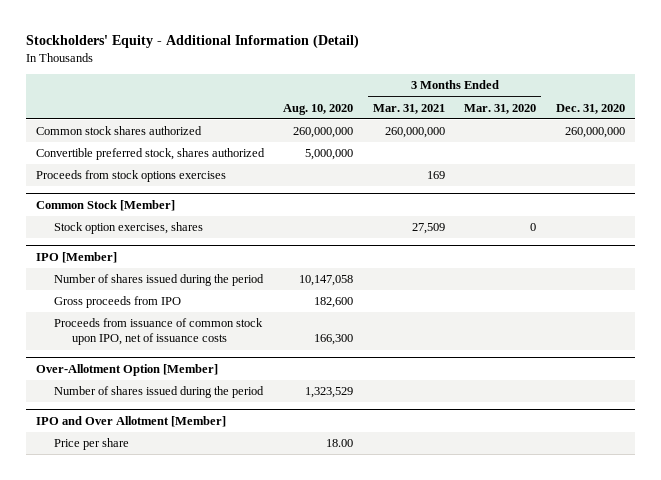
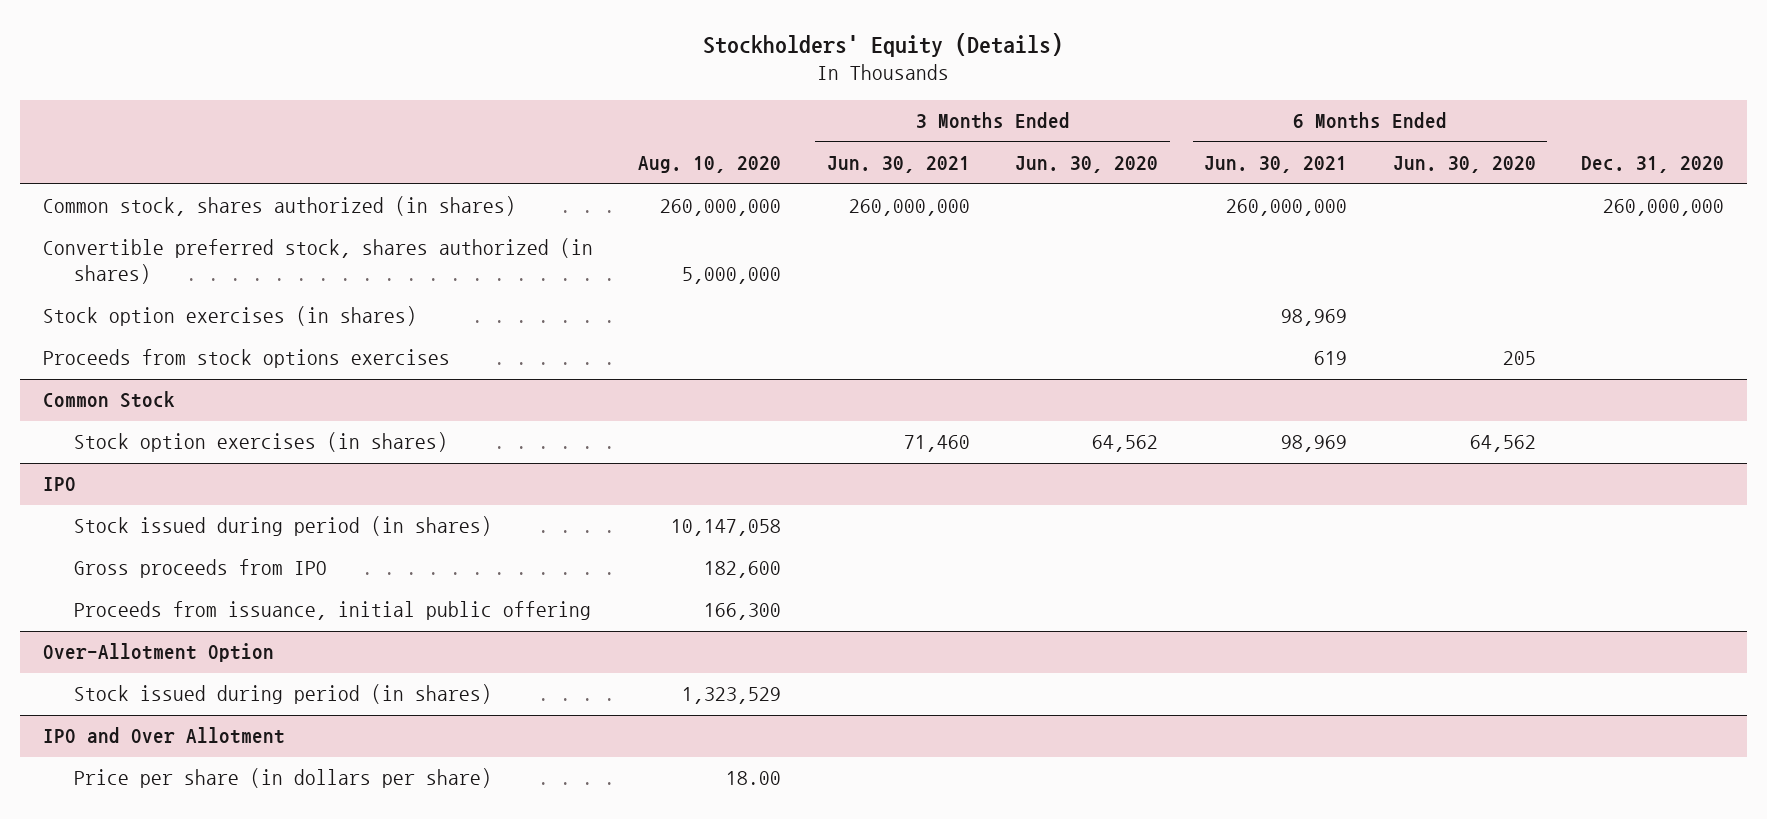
- Stockholders' Equity - Additional Information (Detail)
+ Stockholders' Equity (Details)
- | Aug. 10, 2020 | 3 Months Ended Mar. 31, 2021 | 3 Months Ended Mar. 31, 2020 | Dec. 31, 2020
+ | Aug. 10, 2020 | 3 Months Ended Jun. 30, 2021 | 3 Months Ended Jun. 30, 2020 | 6 Months Ended Jun. 30, 2021 | 6 Months Ended Jun. 30, 2020 | Dec. 31, 2020
- Common stock shares authorized | 260,000,000 | 260,000,000 | | 260,000,000
- Convertible preferred stock, shares authorized | 5,000,000 | | |
+ Common stock, shares authorized (in shares) | 260,000,000 | 260,000,000 | | 260,000,000 | | 260,000,000
+ Convertible preferred stock, shares authorized (in shares) | 5,000,000 | | | | |
+ Stock option exercises (in shares) | | | | 98,969 | |
- Common Stock [Member]
- Stock option exercises, shares | | 27,509 | 0 |
- IPO [Member]
- Number of shares issued during the period | 10,147,058 | | |
+ Common Stock
+ Stock option exercises (in shares) | | 71,460 | 64,562 | 98,969 | 64,562 |
+ IPO
+ Stock issued during period (in shares) | 10,147,058 | | | | |
- Proceeds from issuance of common stock upon IPO, net of issuance costs | 166,300 | | |
- Over-Allotment Option [Member]
- Number of shares issued during the period | 1,323,529 | | |
- IPO and Over Allotment [Member]
- Price per share | 18.00 | | |
+ Proceeds from issuance, initial public offering | 166,300 | | | | |
+ Over-Allotment Option
+ Stock issued during period (in shares) | 1,323,529 | | | | |
+ IPO and Over Allotment
+ Price per share (in dollars per share) | 18.00 | | | | |

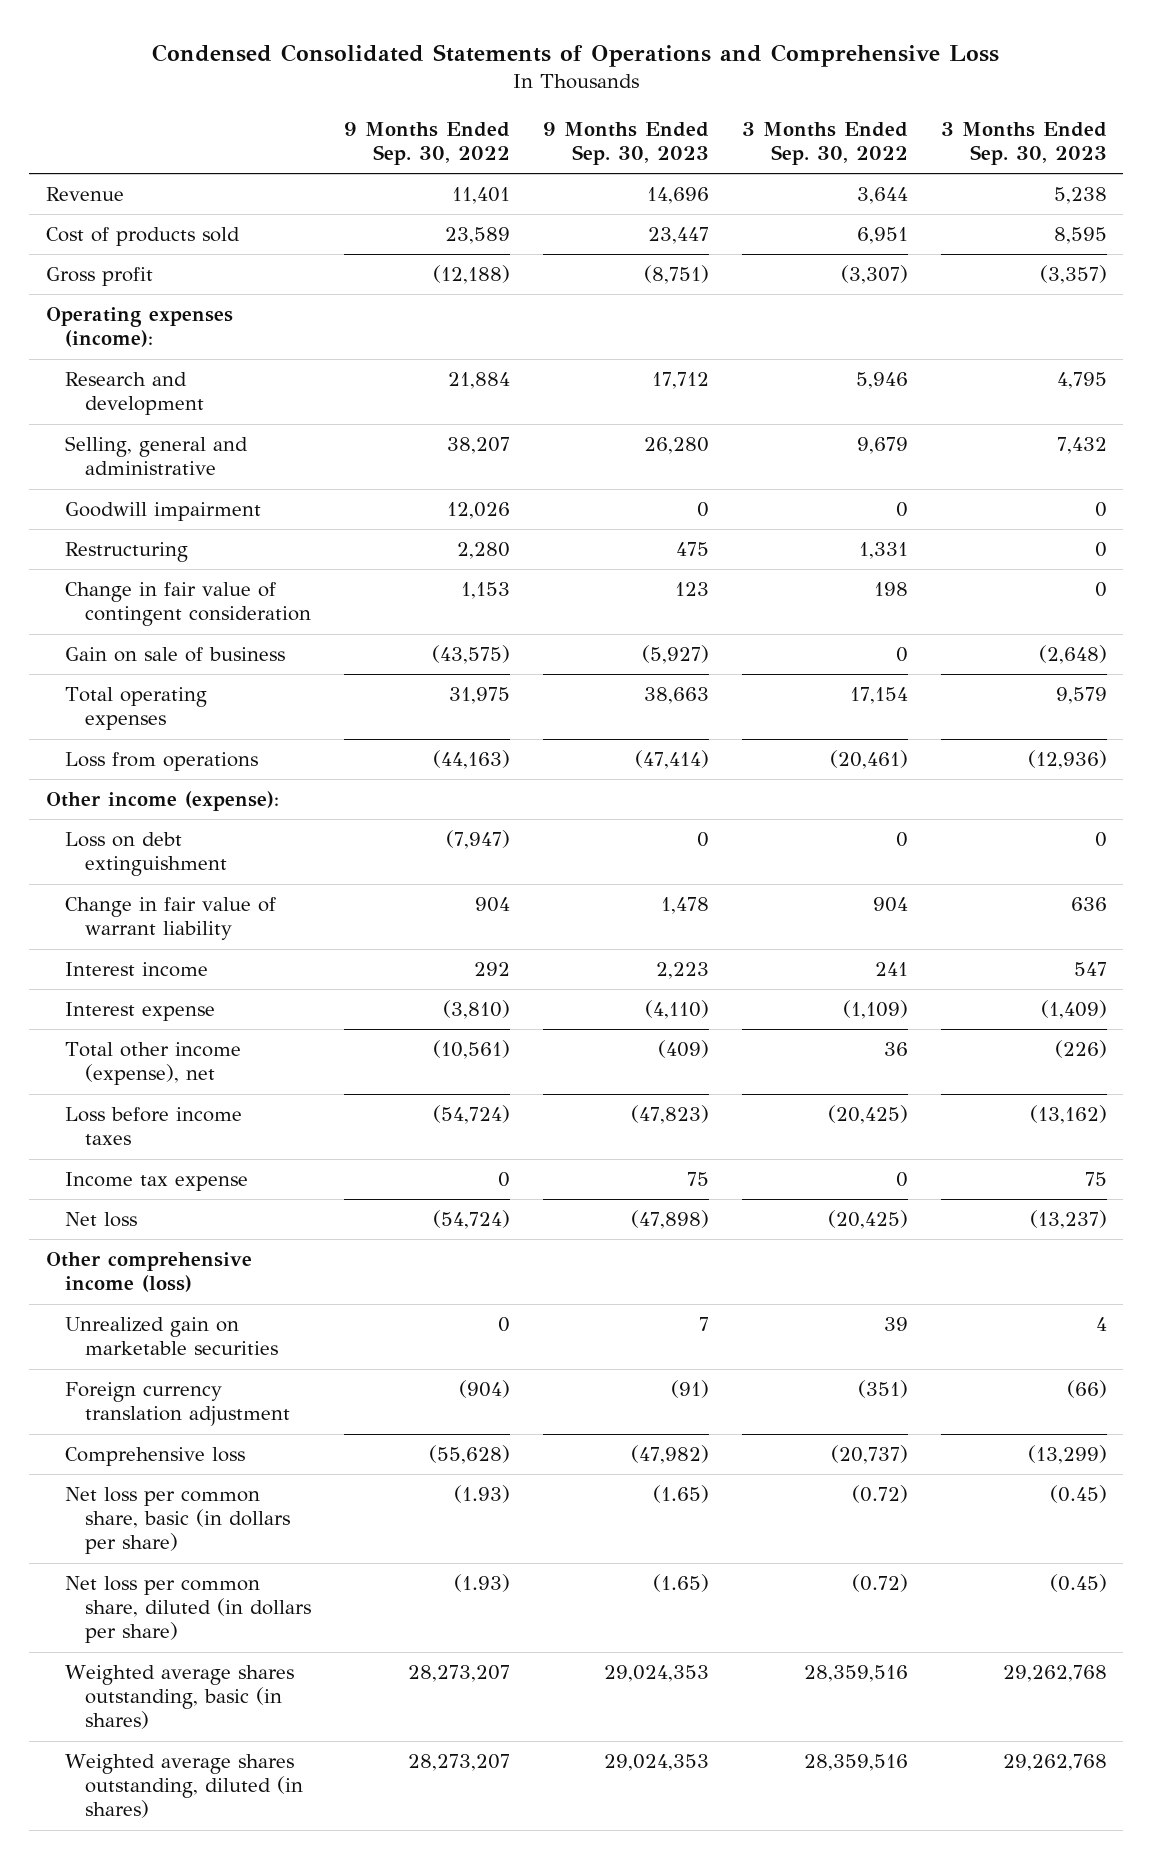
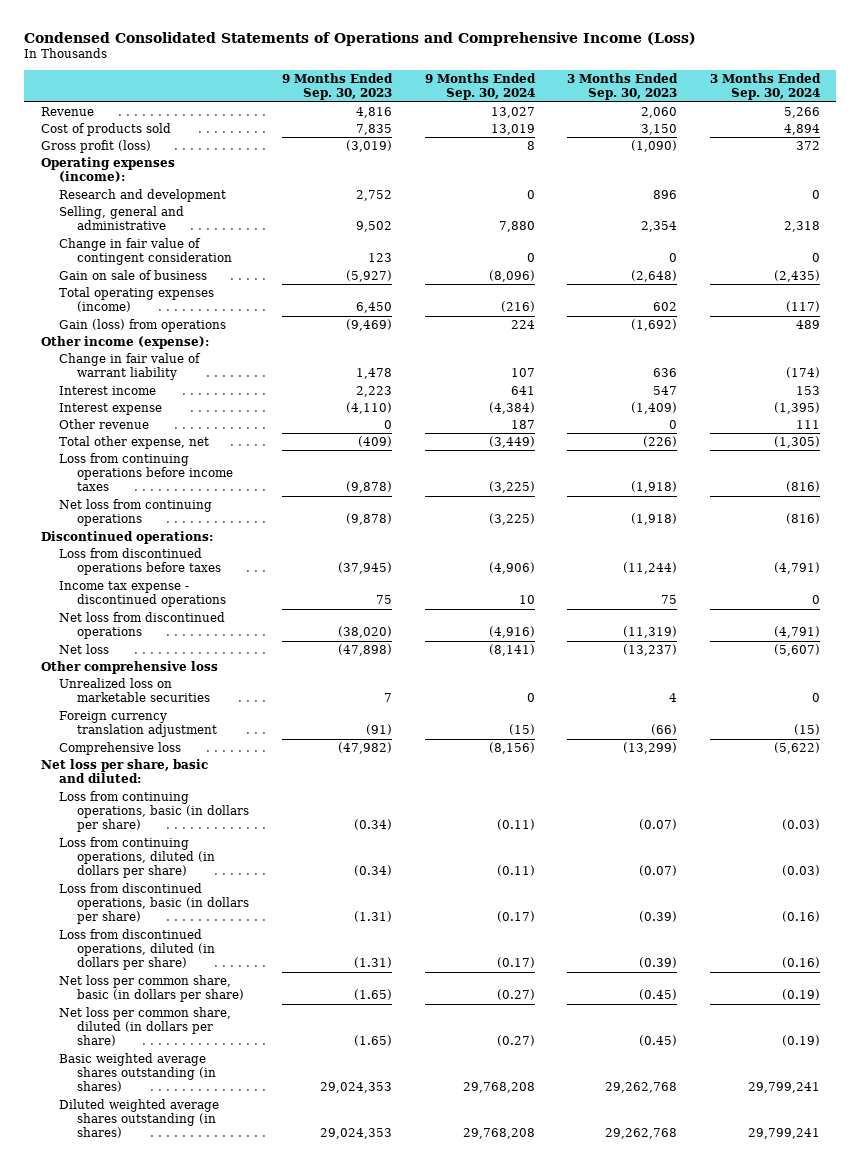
- Condensed Consolidated Statements of Operations and Comprehensive Loss
+ Condensed Consolidated Statements of Operations and Comprehensive Income (Loss)
- | 9 Months Ended Sep. 30, 2022 | 9 Months Ended Sep. 30, 2023 | 3 Months Ended Sep. 30, 2022 | 3 Months Ended Sep. 30, 2023
+ | 9 Months Ended Sep. 30, 2023 | 9 Months Ended Sep. 30, 2024 | 3 Months Ended Sep. 30, 2023 | 3 Months Ended Sep. 30, 2024
- Revenue | 11,401 | 14,696 | 3,644 | 5,238
- Cost of products sold | 23,589 | 23,447 | 6,951 | 8,595
- Gross profit | (12,188) | (8,751) | (3,307) | (3,357)
+ Revenue | 4,816 | 13,027 | 2,060 | 5,266
+ Cost of products sold | 7,835 | 13,019 | 3,150 | 4,894
+ Gross profit (loss) | (3,019) | 8 | (1,090) | 372
- Research and development | 21,884 | 17,712 | 5,946 | 4,795
- Selling, general and administrative | 38,207 | 26,280 | 9,679 | 7,432
- Goodwill impairment | 12,026 | 0 | 0 | 0
- Restructuring | 2,280 | 475 | 1,331 | 0
+ Research and development | 2,752 | 0 | 896 | 0
+ Selling, general and administrative | 9,502 | 7,880 | 2,354 | 2,318
- Total operating expenses | 31,975 | 38,663 | 17,154 | 9,579
- Loss from operations | (44,163) | (47,414) | (20,461) | (12,936)
+ Total operating expenses (income) | 6,450 | (216) | 602 | (117)
+ Gain (loss) from operations | (9,469) | 224 | (1,692) | 489
- Loss on debt extinguishment | (7,947) | 0 | 0 | 0
- Total other income (expense), net | (10,561) | (409) | 36 | (226)
- Loss before income taxes | (54,724) | (47,823) | (20,425) | (13,162)
- Income tax expense | 0 | 75 | 0 | 75
+ Other revenue | 0 | 187 | 0 | 111
+ Total other expense, net | (409) | (3,449) | (226) | (1,305)
+ Loss from continuing operations before income taxes | (9,878) | (3,225) | (1,918) | (816)
+ Net loss from continuing operations | (9,878) | (3,225) | (1,918) | (816)
+ Discontinued operations:
+ Loss from discontinued operations before taxes | (37,945) | (4,906) | (11,244) | (4,791)
+ Income tax expense - discontinued operations | 75 | 10 | 75 | 0
+ Net loss from discontinued operations | (38,020) | (4,916) | (11,319) | (4,791)
- Other comprehensive income (loss)
- Unrealized gain on marketable securities | 0 | 7 | 39 | 4
+ Other comprehensive loss
+ Unrealized loss on marketable securities | 7 | 0 | 4 | 0
+ Net loss per share, basic and diluted:
+ Loss from continuing operations, basic (in dollars per share) | (0.34) | (0.11) | (0.07) | (0.03)
+ Loss from continuing operations, diluted (in dollars per share) | (0.34) | (0.11) | (0.07) | (0.03)
+ Loss from discontinued operations, basic (in dollars per share) | (1.31) | (0.17) | (0.39) | (0.16)
+ Loss from discontinued operations, diluted (in dollars per share) | (1.31) | (0.17) | (0.39) | (0.16)
- Weighted average shares outstanding, basic (in shares) | 28,273,207 | 29,024,353 | 28,359,516 | 29,262,768
- Weighted average shares outstanding, diluted (in shares) | 28,273,207 | 29,024,353 | 28,359,516 | 29,262,768
+ Basic weighted average shares outstanding (in shares) | 29,024,353 | 29,768,208 | 29,262,768 | 29,799,241
+ Diluted weighted average shares outstanding (in shares) | 29,024,353 | 29,768,208 | 29,262,768 | 29,799,241

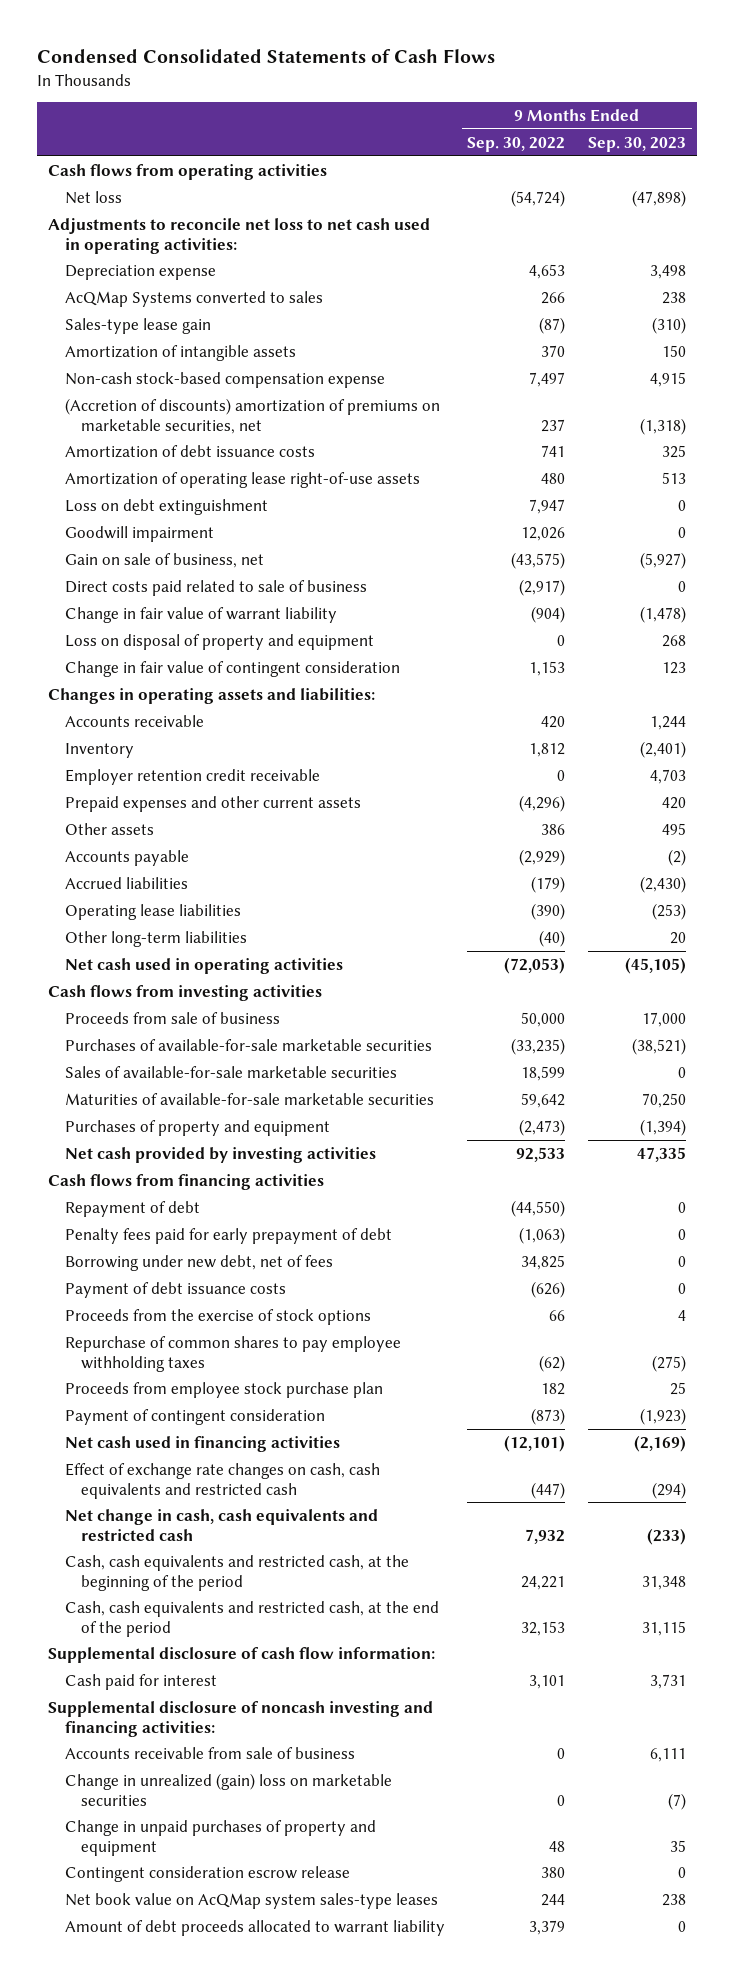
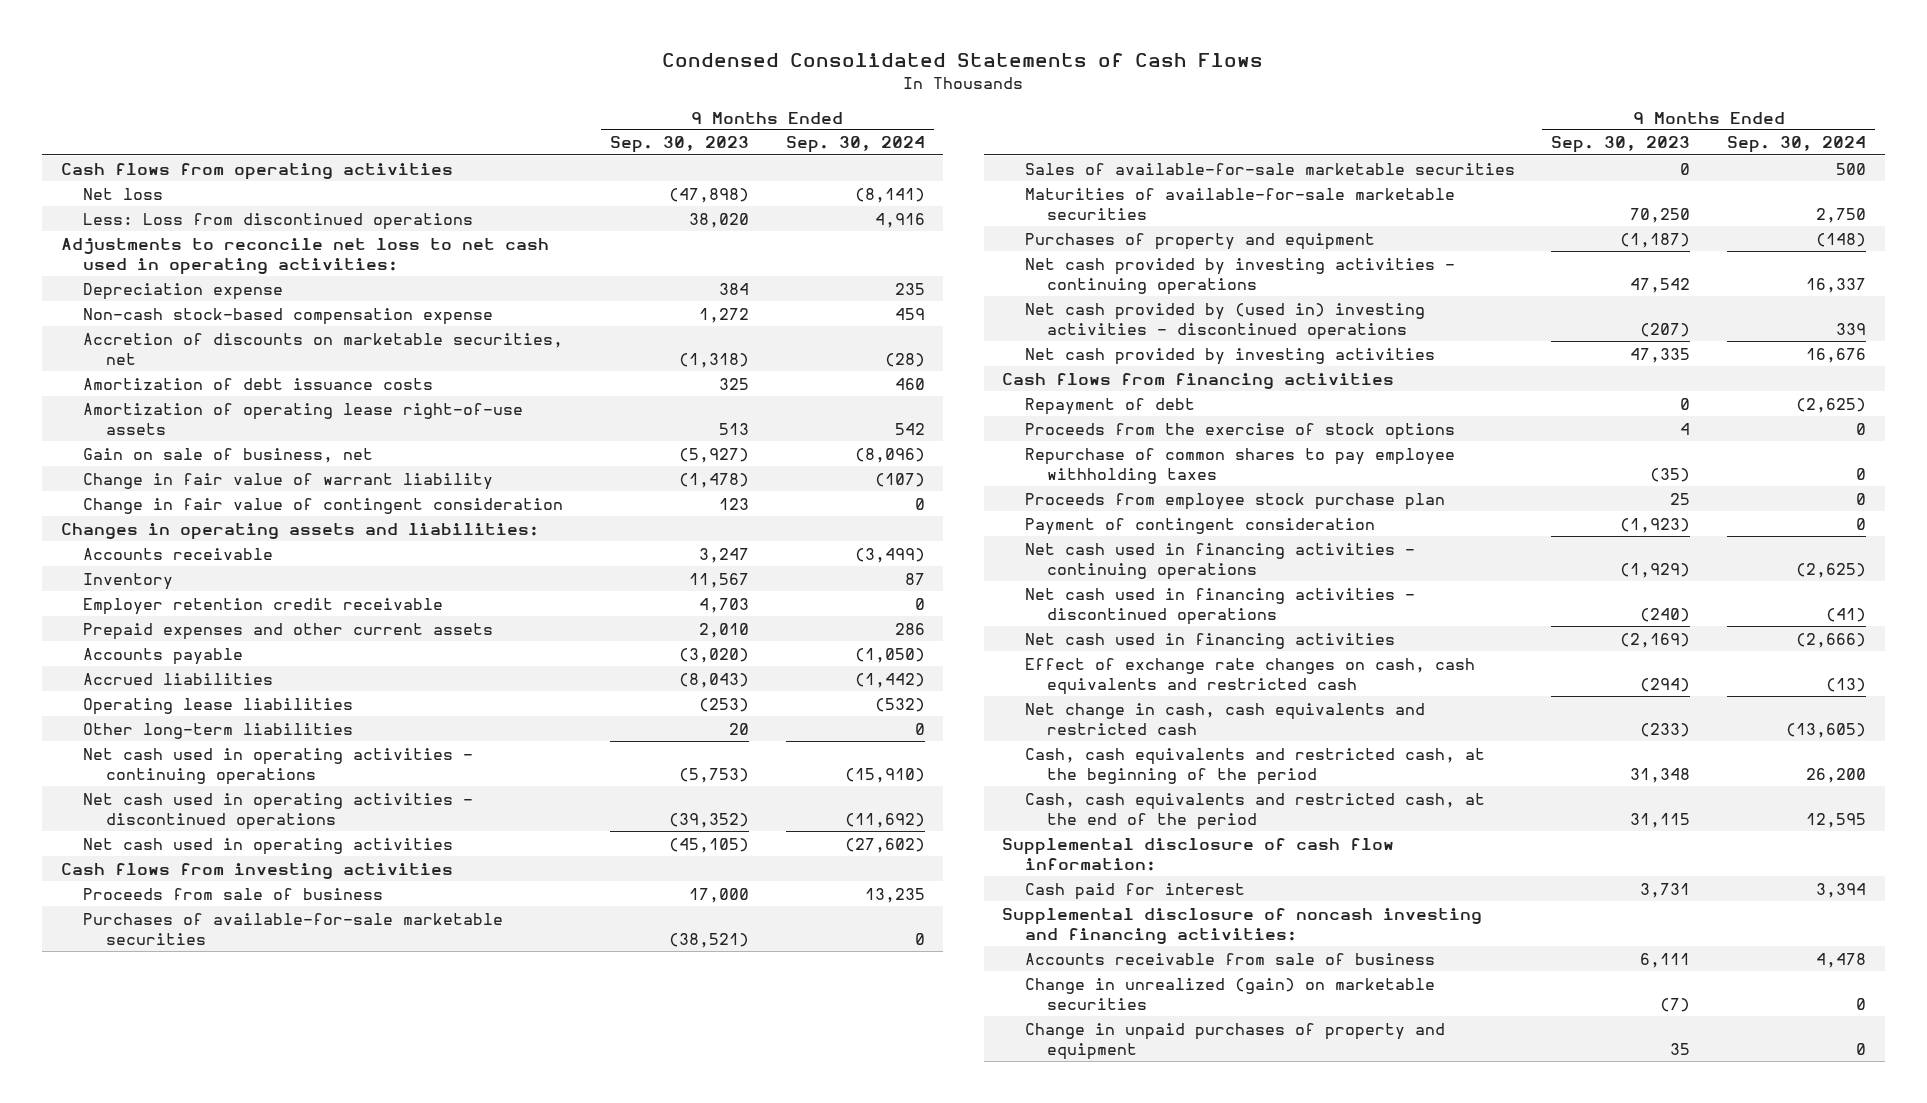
- | 9 Months Ended Sep. 30, 2022 | 9 Months Ended Sep. 30, 2023
+ | 9 Months Ended Sep. 30, 2023 | 9 Months Ended Sep. 30, 2024
+ Less: Loss from discontinued operations | 38,020 | 4,916
- Depreciation expense | 4,653 | 3,498
- AcQMap Systems converted to sales | 266 | 238
- Sales-type lease gain | (87) | (310)
- Amortization of intangible assets | 370 | 150
- Non-cash stock-based compensation expense | 7,497 | 4,915
- (Accretion of discounts) amortization of premiums on marketable securities, net | 237 | (1,318)
+ Depreciation expense | 384 | 235
+ Non-cash stock-based compensation expense | 1,272 | 459
+ Accretion of discounts on marketable securities, net | (1,318) | (28)
- Loss on debt extinguishment | 7,947 | 0
- Goodwill impairment | 12,026 | 0
- Direct costs paid related to sale of business | (2,917) | 0
- Loss on disposal of property and equipment | 0 | 268
- Accounts receivable | 420 | 1,244
- Inventory | 1,812 | (2,401)
+ Accounts receivable | 3,247 | (3,499)
+ Inventory | 11,567 | 87
- Prepaid expenses and other current assets | (4,296) | 420
- Other assets | 386 | 495
- Accounts payable | (2,929) | (2)
- Accrued liabilities | (179) | (2,430)
+ Prepaid expenses and other current assets | 2,010 | 286
+ Accounts payable | (3,020) | (1,050)
+ Accrued liabilities | (8,043) | (1,442)
+ Net cash used in operating activities - continuing operations | (5,753) | (15,910)
+ Net cash used in operating activities - discontinued operations | (39,352) | (11,692)
- Purchases of property and equipment | (2,473) | (1,394)
+ Purchases of property and equipment | (1,187) | (148)
+ Net cash provided by investing activities - continuing operations | 47,542 | 16,337
+ Net cash provided by (used in) investing activities - discontinued operations | (207) | 339
- Penalty fees paid for early prepayment of debt | (1,063) | 0
- Borrowing under new debt, net of fees | 34,825 | 0
- Payment of debt issuance costs | (626) | 0
- Repurchase of common shares to pay employee withholding taxes | (62) | (275)
+ Repurchase of common shares to pay employee withholding taxes | (35) | 0
+ Net cash used in financing activities - continuing operations | (1,929) | (2,625)
+ Net cash used in financing activities - discontinued operations | (240) | (41)
- Change in unrealized (gain) loss on marketable securities | 0 | (7)
+ Change in unrealized (gain) on marketable securities | (7) | 0
- Contingent consideration escrow release | 380 | 0
- Net book value on AcQMap system sales-type leases | 244 | 238
- Amount of debt proceeds allocated to warrant liability | 3,379 | 0

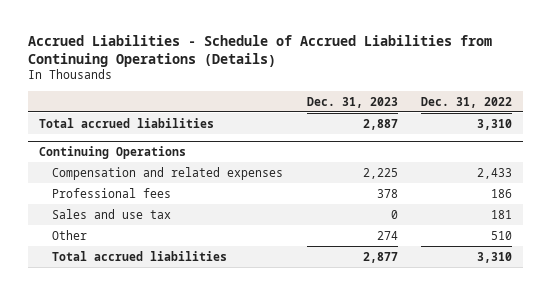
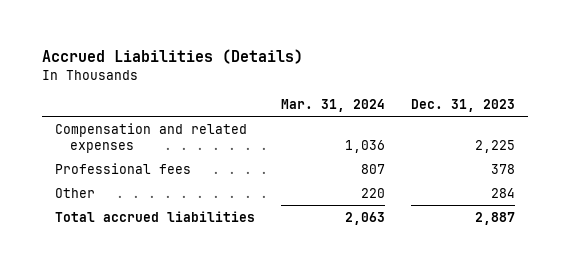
- Accrued Liabilities - Schedule of Accrued Liabilities from Continuing Operations (Details)
+ Accrued Liabilities (Details)
- | Dec. 31, 2023 | Dec. 31, 2022
+ | Mar. 31, 2024 | Dec. 31, 2023
- Continuing Operations
- Sales and use tax | 0 | 181
- Other | 274 | 510
- Total accrued liabilities | 2,877 | 3,310
+ Other | 220 | 284
moved down: Total accrued liabilities | 2,063 | 2,887

